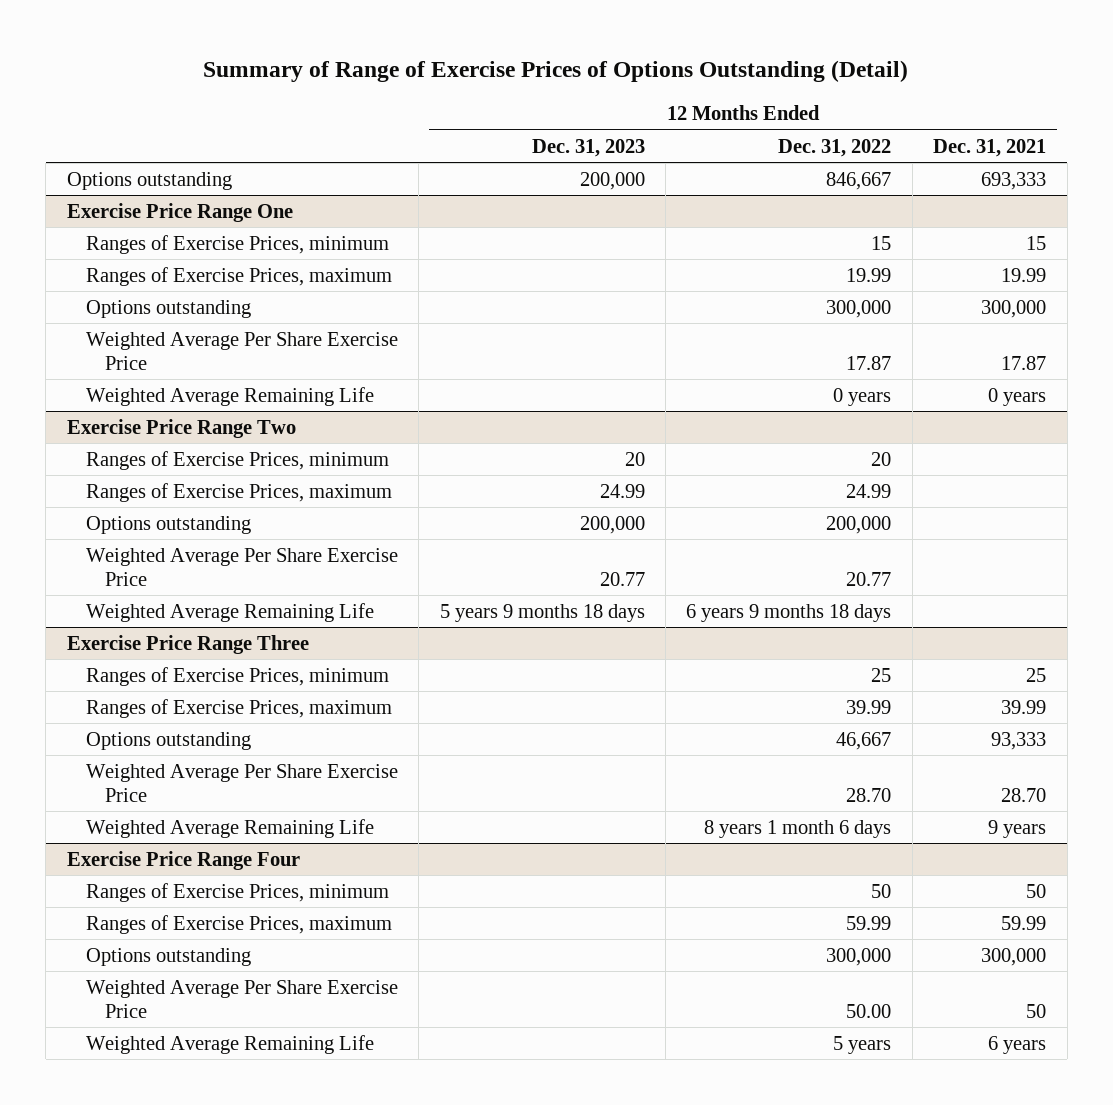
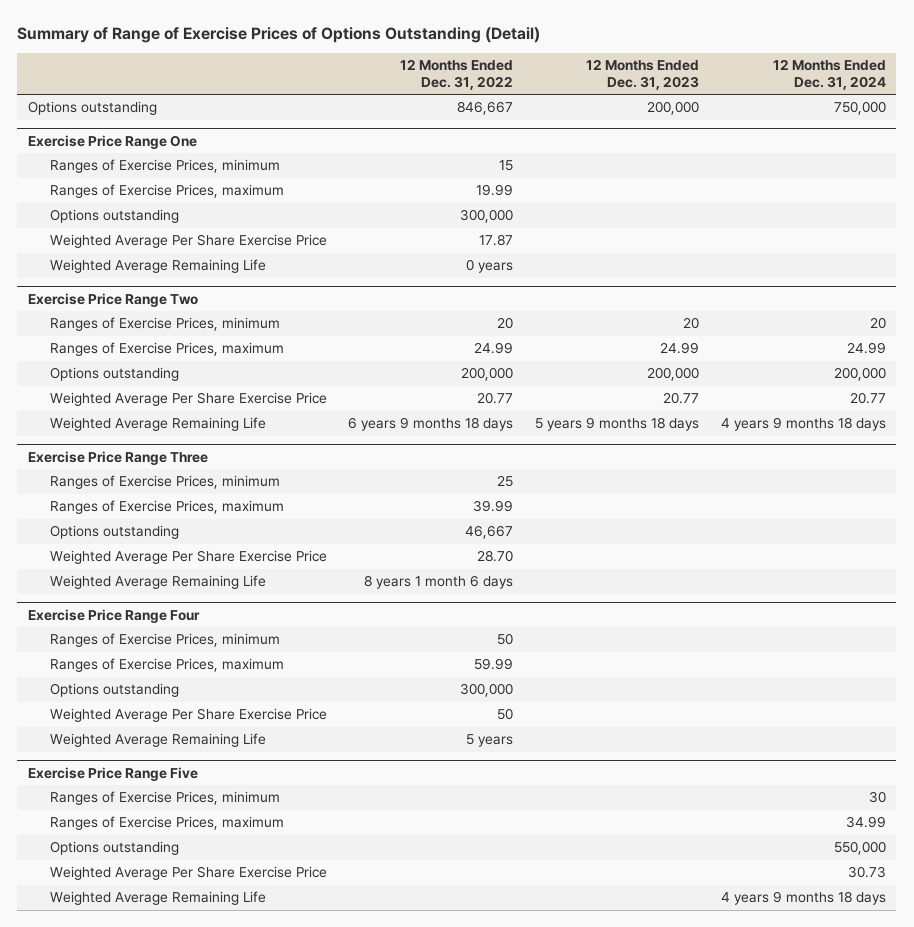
- | 12 Months Ended Dec. 31, 2023 | 12 Months Ended Dec. 31, 2022 | 12 Months Ended Dec. 31, 2021
+ | 12 Months Ended Dec. 31, 2022 | 12 Months Ended Dec. 31, 2023 | 12 Months Ended Dec. 31, 2024
@ Exercise Price Range Four
- Weighted Average Per Share Exercise Price | | 50.00 | 50
+ Weighted Average Per Share Exercise Price | 50 | |
+ Exercise Price Range Five
+ Ranges of Exercise Prices, minimum | | | 30
+ Ranges of Exercise Prices, maximum | | | 34.99
+ Options outstanding | | | 550,000
+ Weighted Average Per Share Exercise Price | | | 30.73
+ Weighted Average Remaining Life | | | 4 years 9 months 18 days

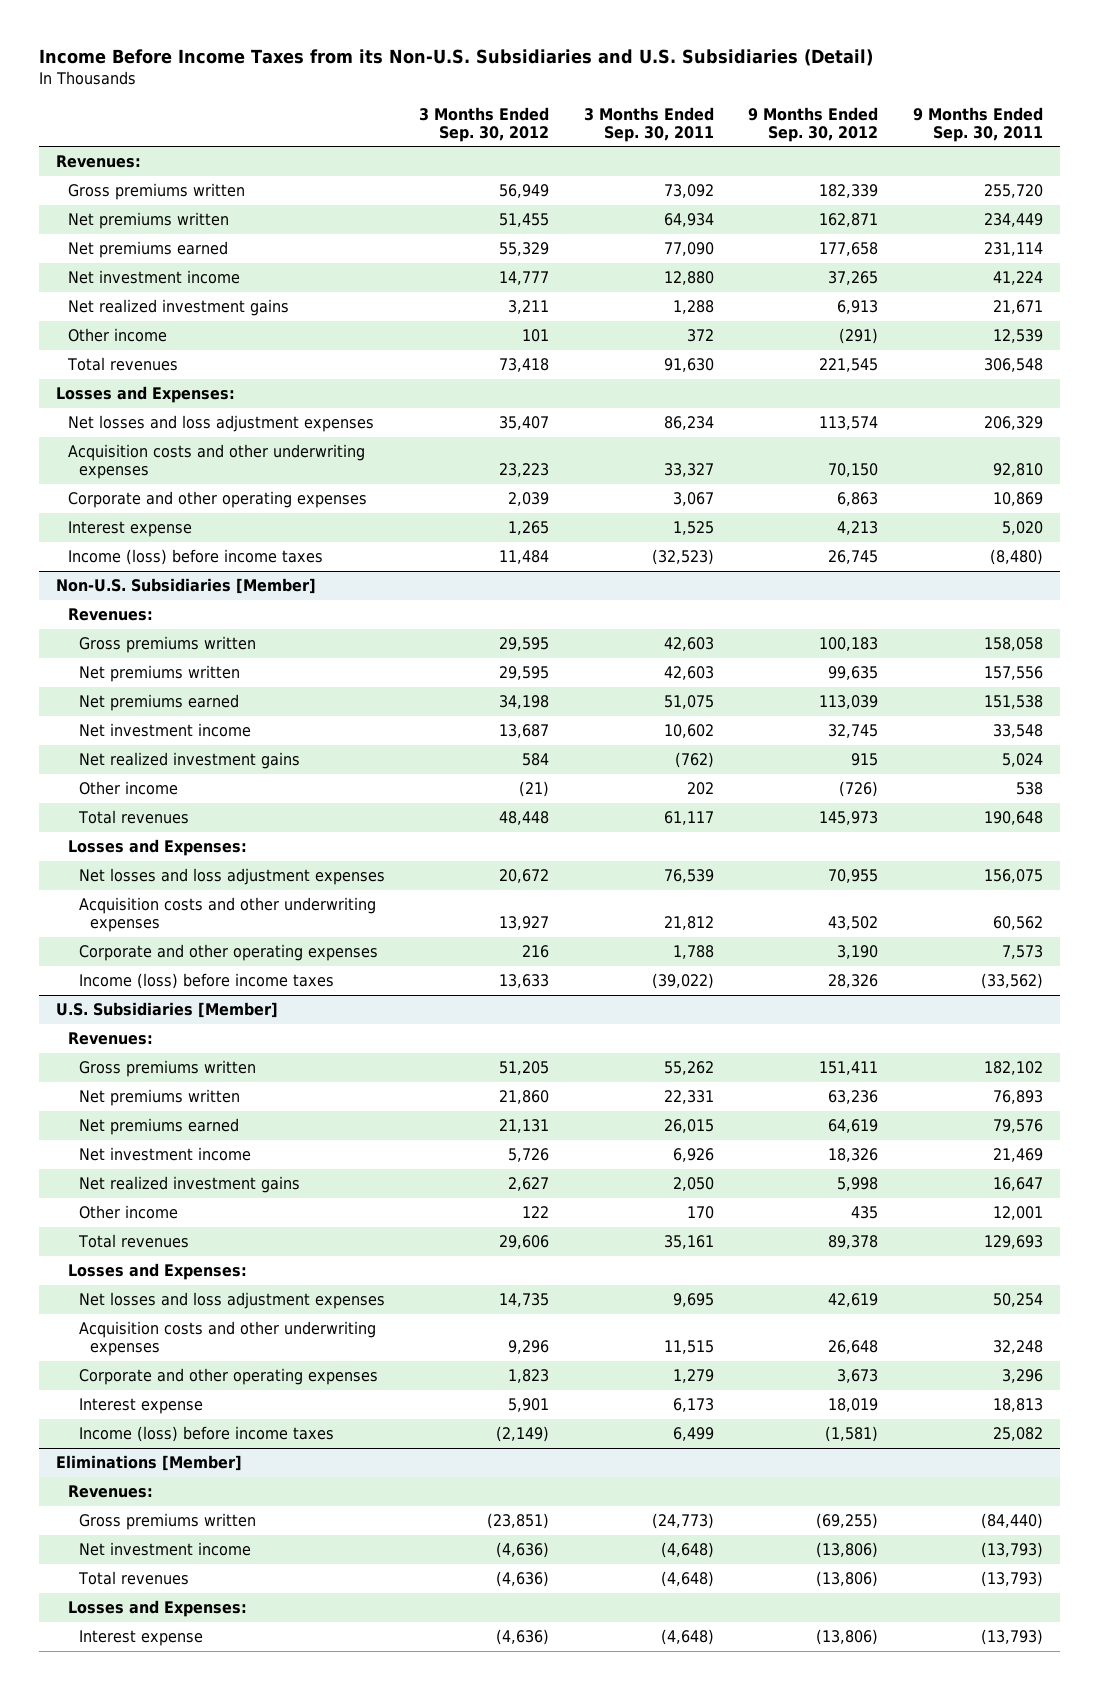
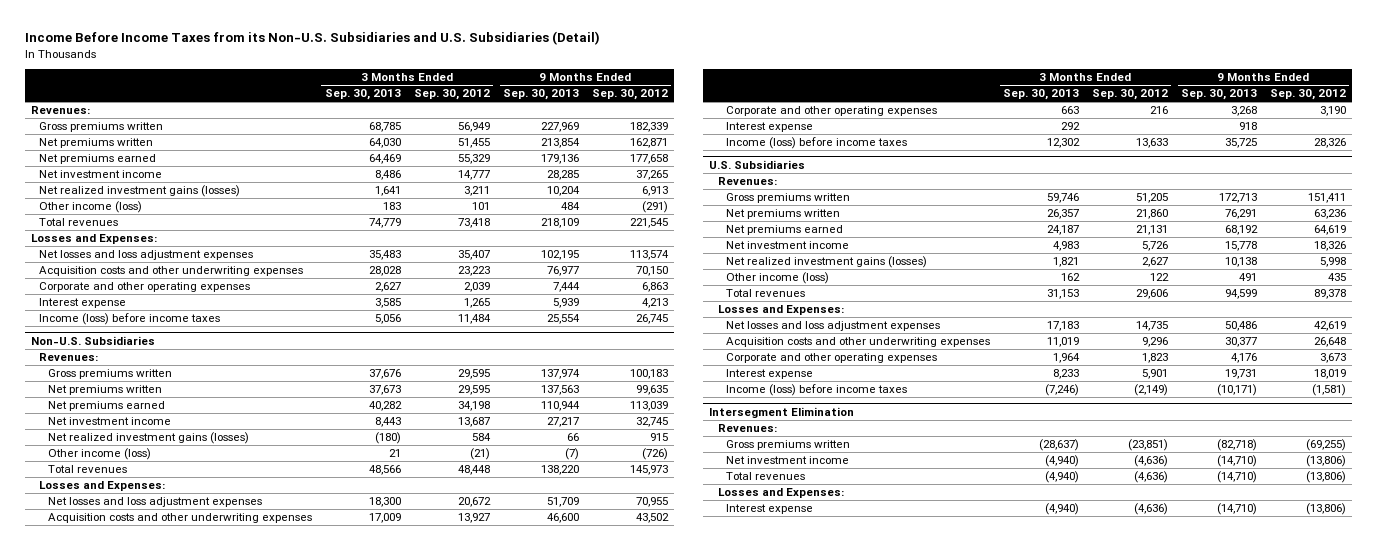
- | 3 Months Ended Sep. 30, 2012 | 3 Months Ended Sep. 30, 2011 | 9 Months Ended Sep. 30, 2012 | 9 Months Ended Sep. 30, 2011
+ | 3 Months Ended Sep. 30, 2013 | 3 Months Ended Sep. 30, 2012 | 9 Months Ended Sep. 30, 2013 | 9 Months Ended Sep. 30, 2012
- Net realized investment gains | 3,211 | 1,288 | 6,913 | 21,671
- Other income | 101 | 372 | (291) | 12,539
+ Net realized investment gains (losses) | 1,641 | 3,211 | 10,204 | 6,913
+ Other income (loss) | 183 | 101 | 484 | (291)
- Non-U.S. Subsidiaries [Member]
+ Non-U.S. Subsidiaries
- Net realized investment gains | 584 | (762) | 915 | 5,024
- Other income | (21) | 202 | (726) | 538
+ Net realized investment gains (losses) | (180) | 584 | 66 | 915
+ Other income (loss) | 21 | (21) | (7) | (726)
+ Interest expense | 292 | | 918 |
- U.S. Subsidiaries [Member]
+ U.S. Subsidiaries
- Net realized investment gains | 2,627 | 2,050 | 5,998 | 16,647
- Other income | 122 | 170 | 435 | 12,001
+ Net realized investment gains (losses) | 1,821 | 2,627 | 10,138 | 5,998
+ Other income (loss) | 162 | 122 | 491 | 435
- Eliminations [Member]
+ Intersegment Elimination

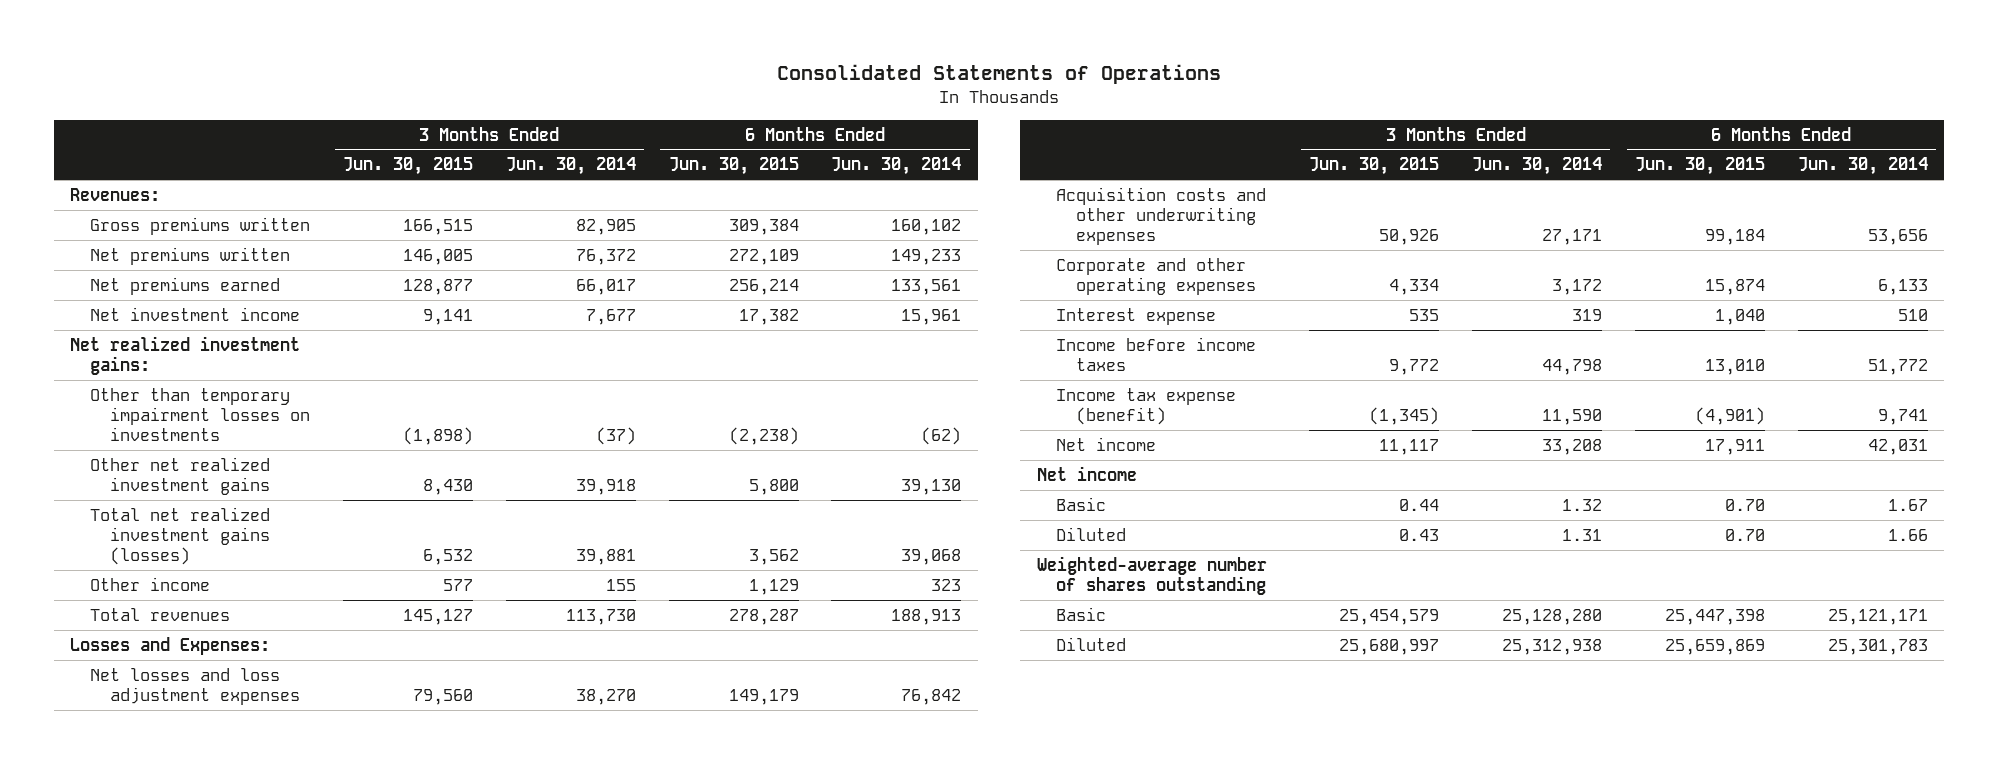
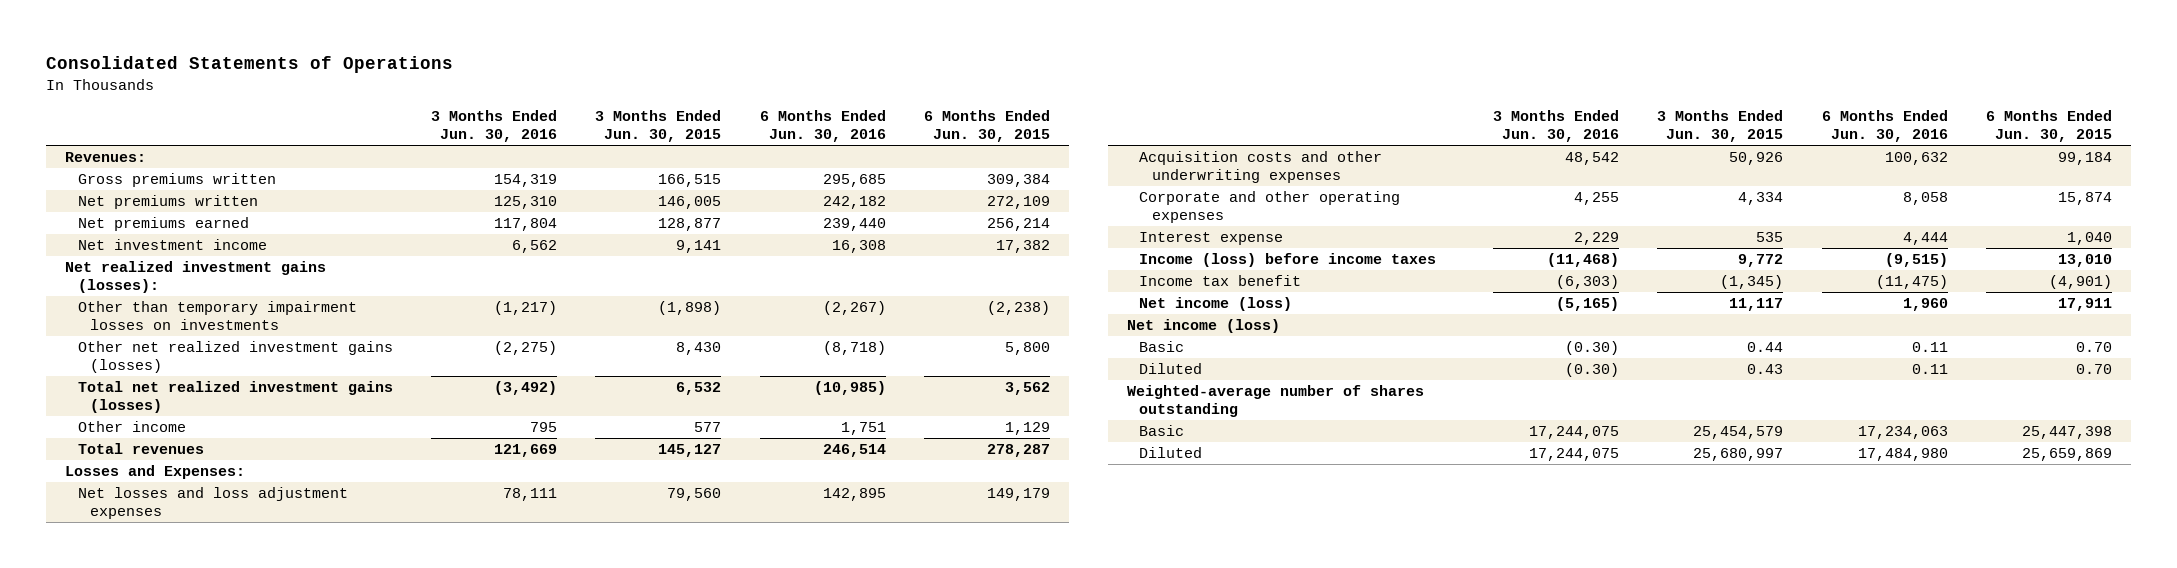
- | 3 Months Ended Jun. 30, 2015 | 3 Months Ended Jun. 30, 2014 | 6 Months Ended Jun. 30, 2015 | 6 Months Ended Jun. 30, 2014
+ | 3 Months Ended Jun. 30, 2016 | 3 Months Ended Jun. 30, 2015 | 6 Months Ended Jun. 30, 2016 | 6 Months Ended Jun. 30, 2015
- Net realized investment gains:
+ Net realized investment gains (losses):
- Other net realized investment gains | 8,430 | 39,918 | 5,800 | 39,130
+ Other net realized investment gains (losses) | (2,275) | 8,430 | (8,718) | 5,800
- Income before income taxes | 9,772 | 44,798 | 13,010 | 51,772
- Income tax expense (benefit) | (1,345) | 11,590 | (4,901) | 9,741
- Net income | 11,117 | 33,208 | 17,911 | 42,031
- Net income
+ Income (loss) before income taxes | (11,468) | 9,772 | (9,515) | 13,010
+ Income tax benefit | (6,303) | (1,345) | (11,475) | (4,901)
+ Net income (loss) | (5,165) | 11,117 | 1,960 | 17,911
+ Net income (loss)

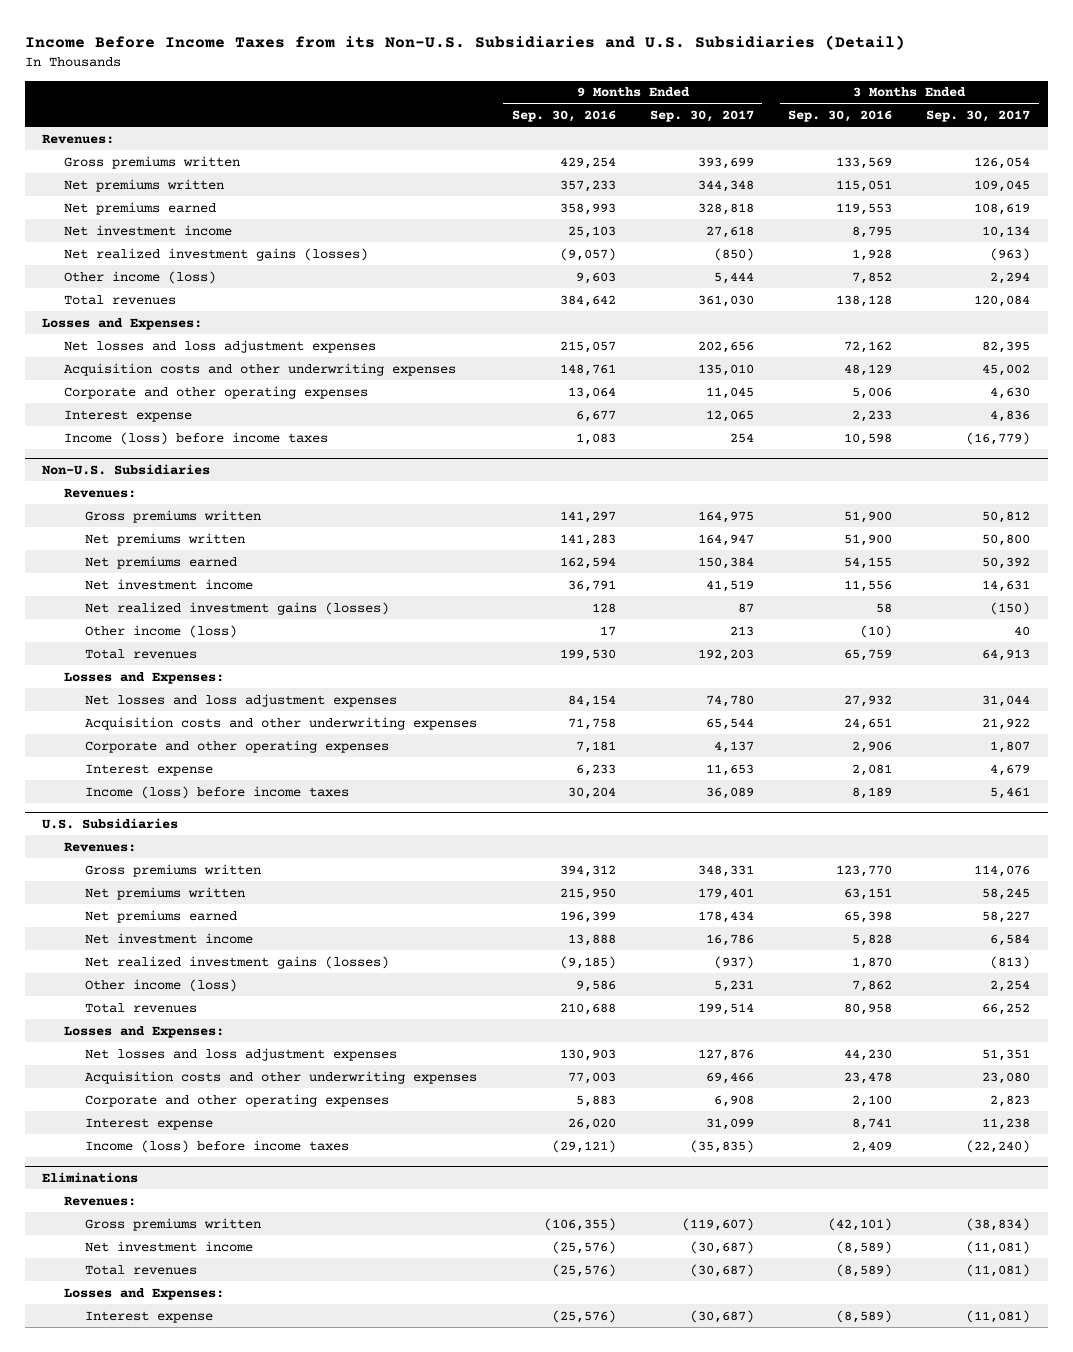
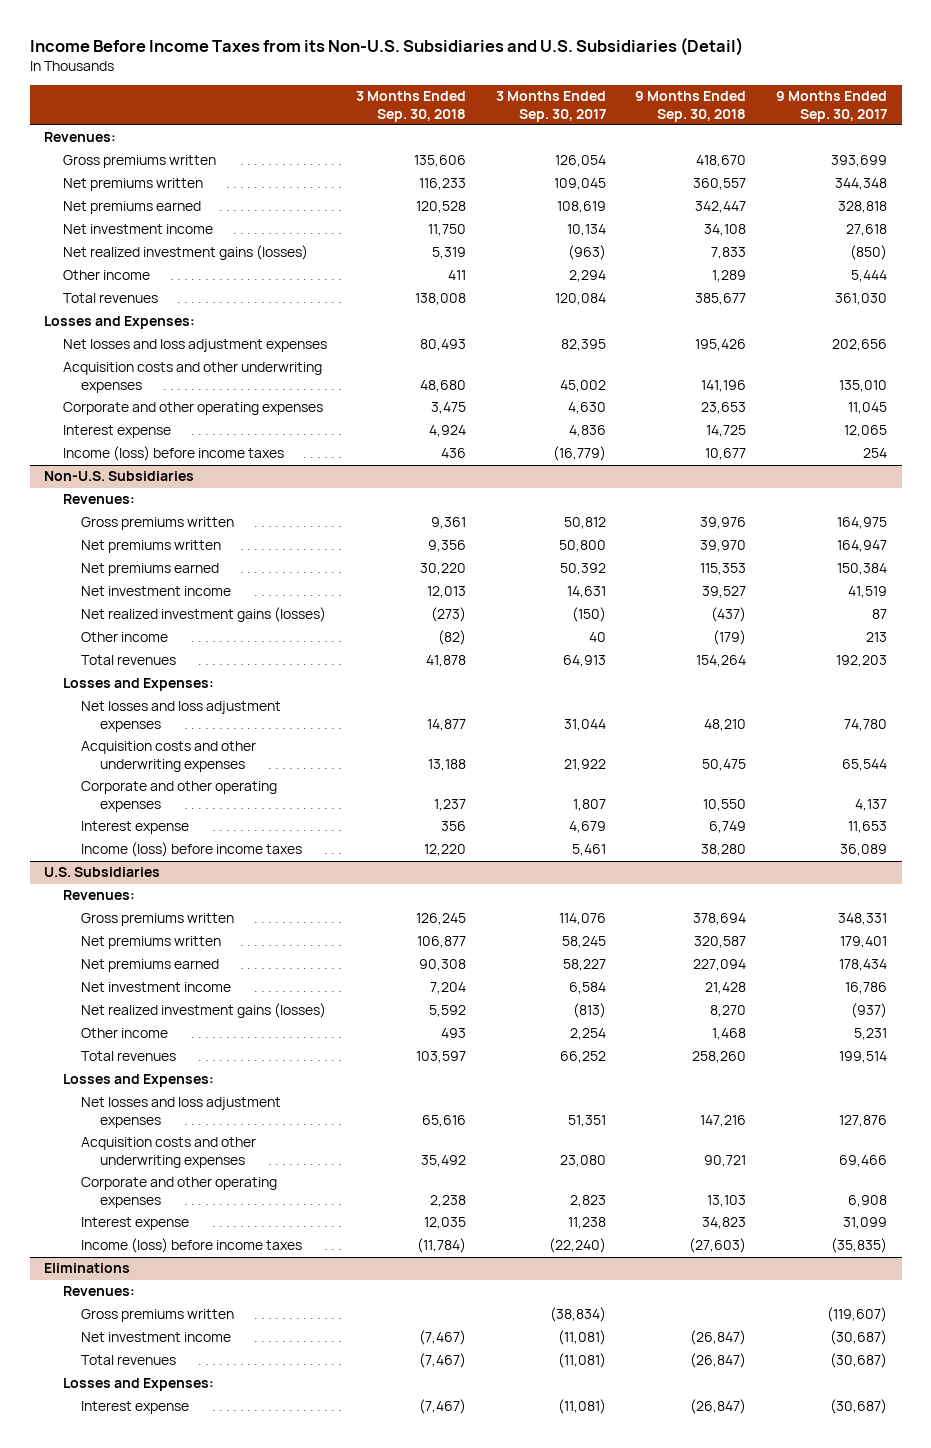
- | 9 Months Ended Sep. 30, 2016 | 9 Months Ended Sep. 30, 2017 | 3 Months Ended Sep. 30, 2016 | 3 Months Ended Sep. 30, 2017
+ | 3 Months Ended Sep. 30, 2018 | 3 Months Ended Sep. 30, 2017 | 9 Months Ended Sep. 30, 2018 | 9 Months Ended Sep. 30, 2017
- Other income (loss) | 9,603 | 5,444 | 7,852 | 2,294
+ Other income | 411 | 2,294 | 1,289 | 5,444
@ Non-U.S. Subsidiaries
- Other income (loss) | 17 | 213 | (10) | 40
+ Other income | (82) | 40 | (179) | 213
@ U.S. Subsidiaries
- Other income (loss) | 9,586 | 5,231 | 7,862 | 2,254
+ Other income | 493 | 2,254 | 1,468 | 5,231

